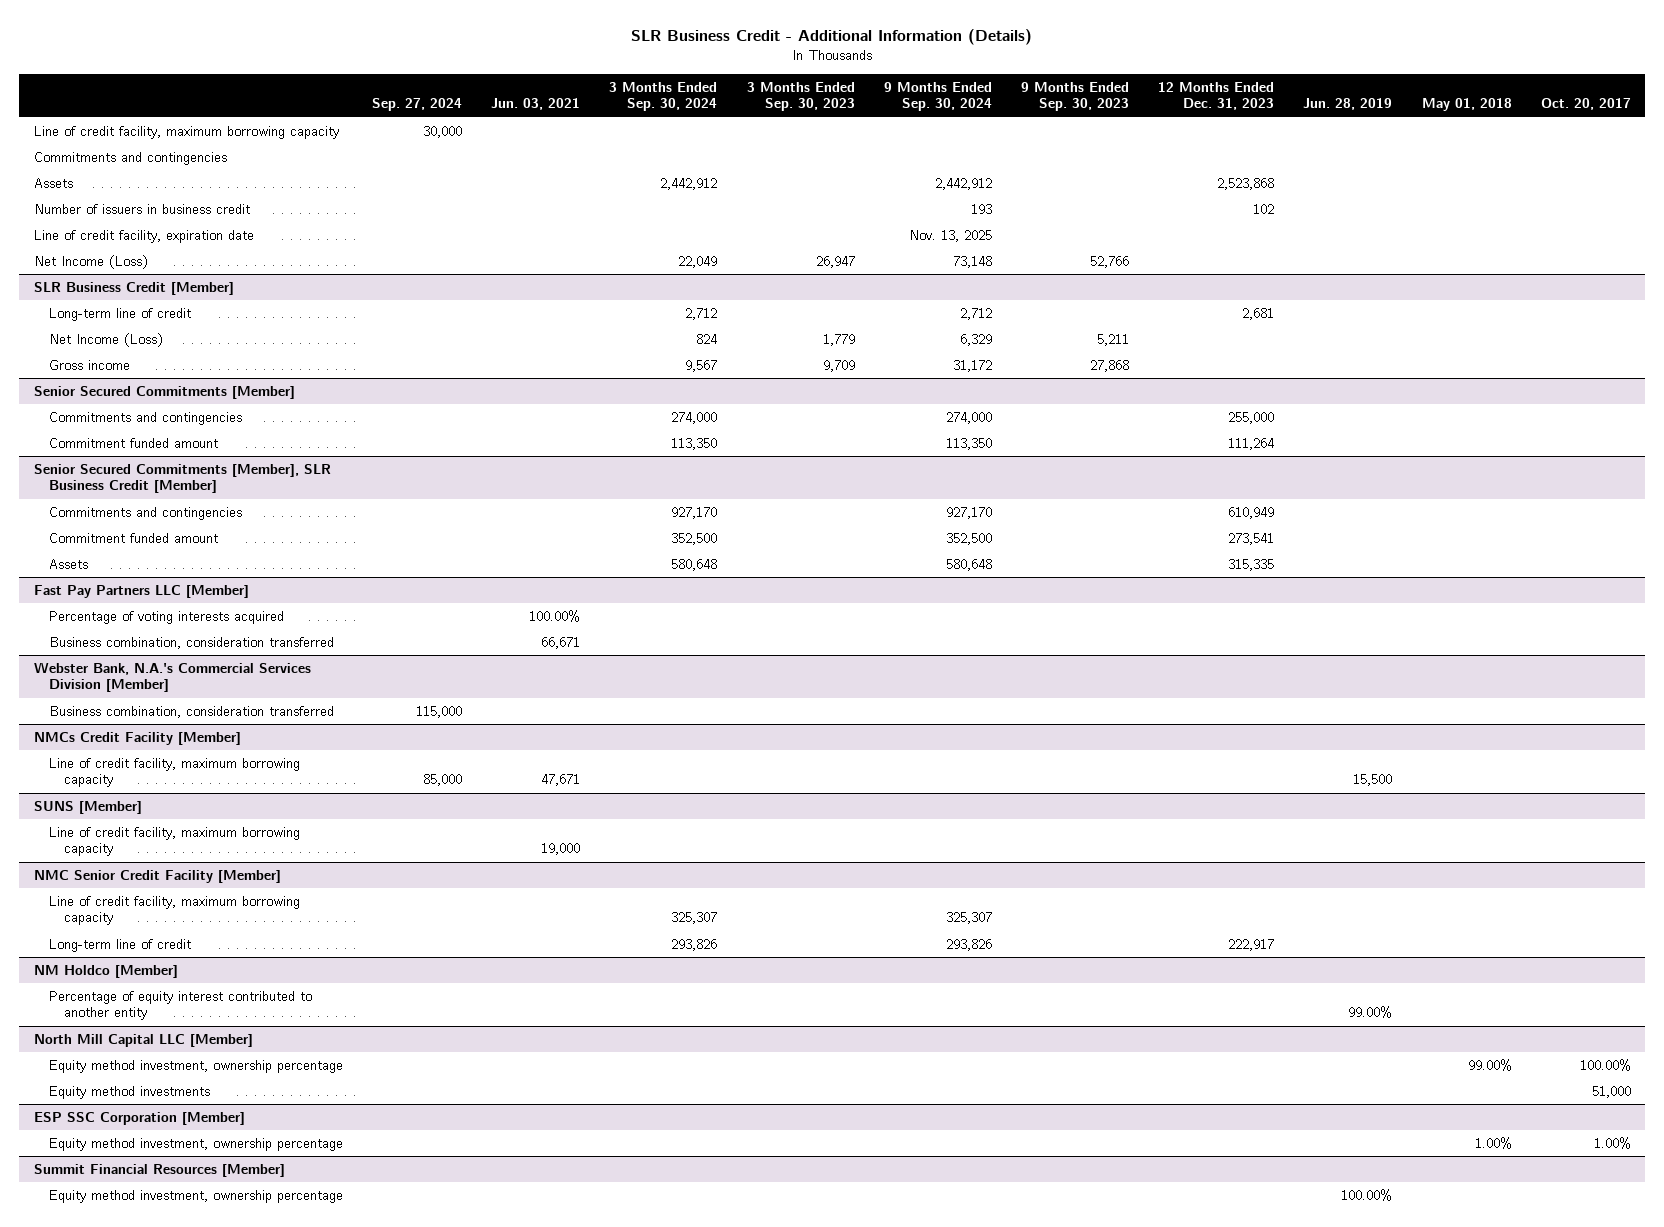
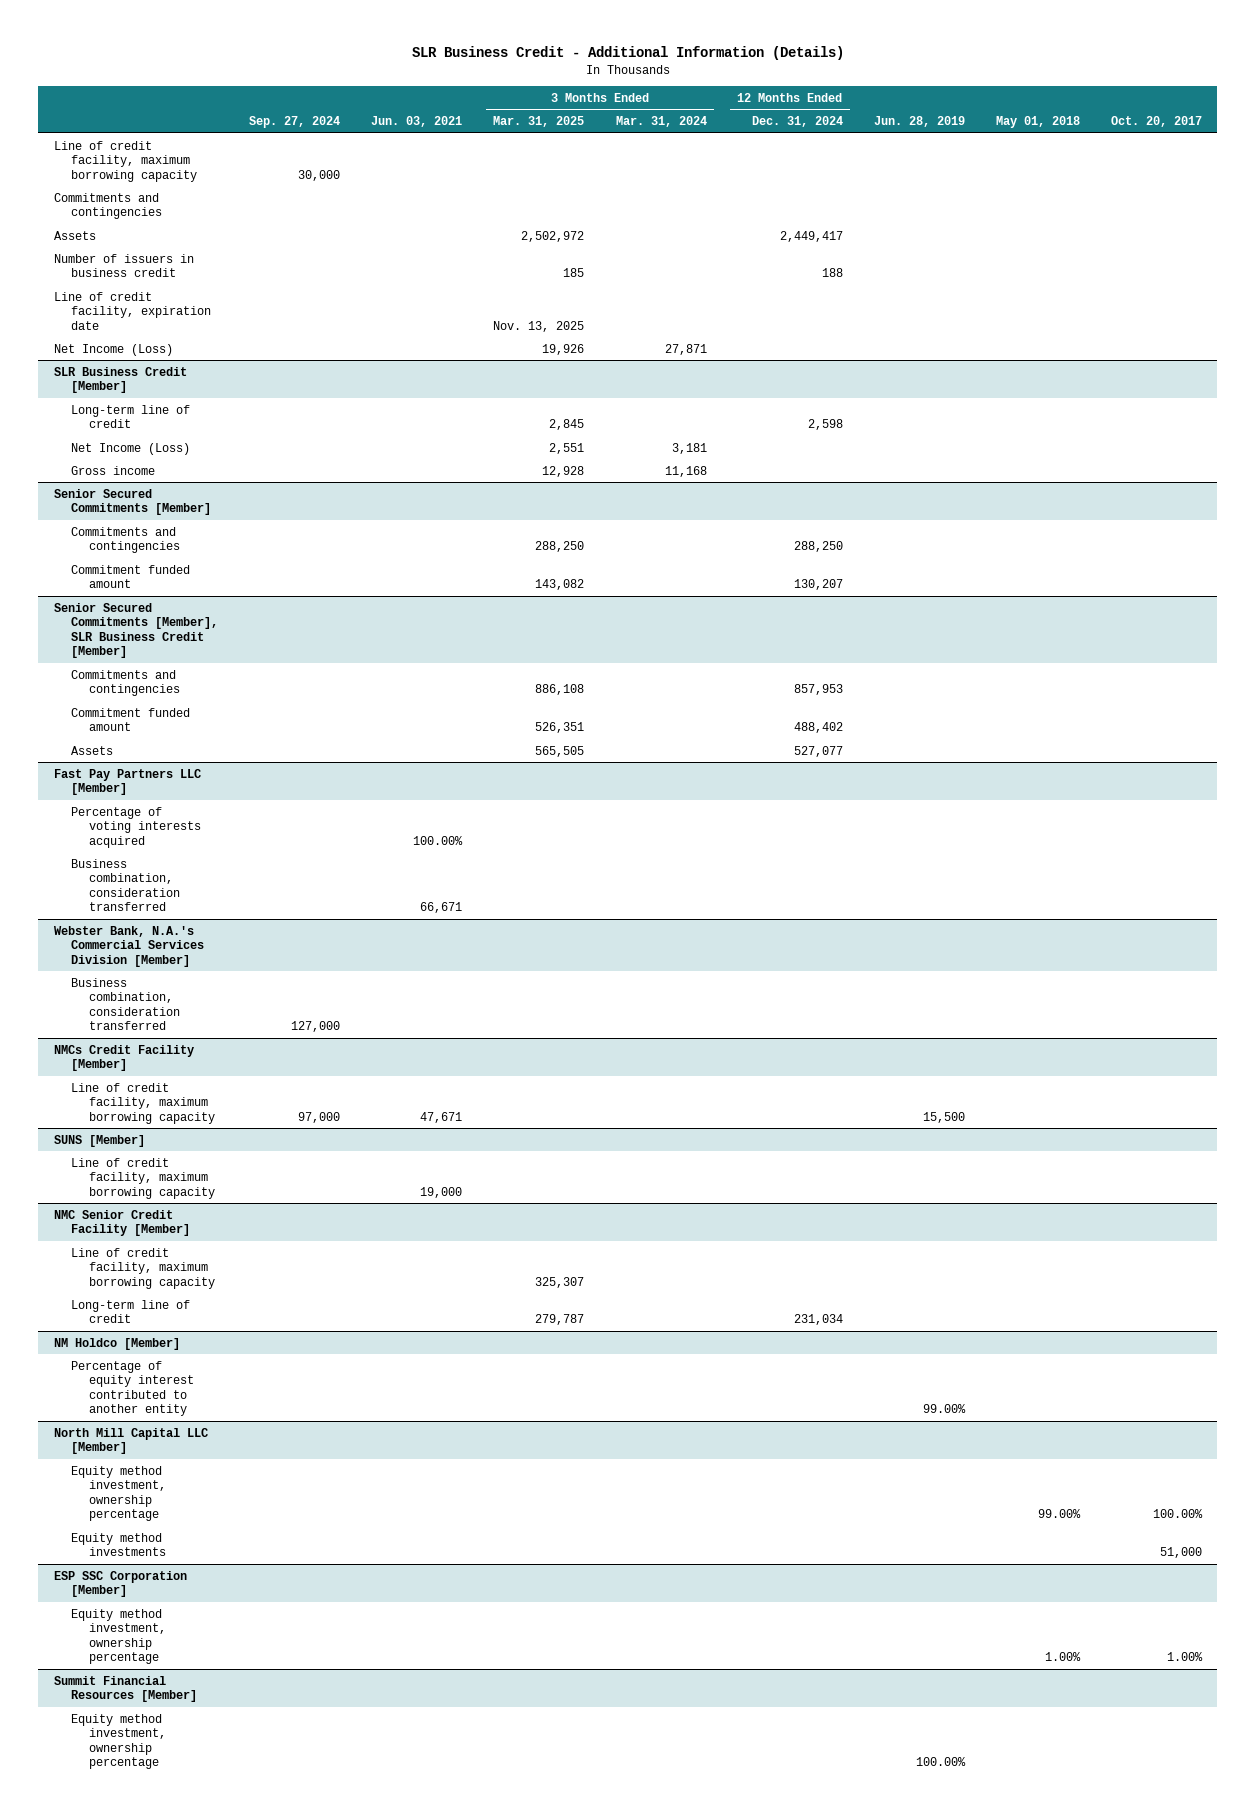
- | Sep. 27, 2024 | Jun. 03, 2021 | 3 Months Ended Sep. 30, 2024 | 3 Months Ended Sep. 30, 2023 | 9 Months Ended Sep. 30, 2024 | 9 Months Ended Sep. 30, 2023 | 12 Months Ended Dec. 31, 2023 | Jun. 28, 2019 | May 01, 2018 | Oct. 20, 2017
+ | Sep. 27, 2024 | Jun. 03, 2021 | 3 Months Ended Mar. 31, 2025 | 3 Months Ended Mar. 31, 2024 | 12 Months Ended Dec. 31, 2024 | Jun. 28, 2019 | May 01, 2018 | Oct. 20, 2017
@ Webster Bank, N.A.'s Commercial Services Division [Member]
- Business combination, consideration transferred | 115,000 | | | | | | | | |
+ Business combination, consideration transferred | 127,000 | | | | | | |
@ NMCs Credit Facility [Member]
- Line of credit facility, maximum borrowing capacity | 85,000 | 47,671 | | | | | | 15,500 | |
+ Line of credit facility, maximum borrowing capacity | 97,000 | 47,671 | | | | 15,500 | |

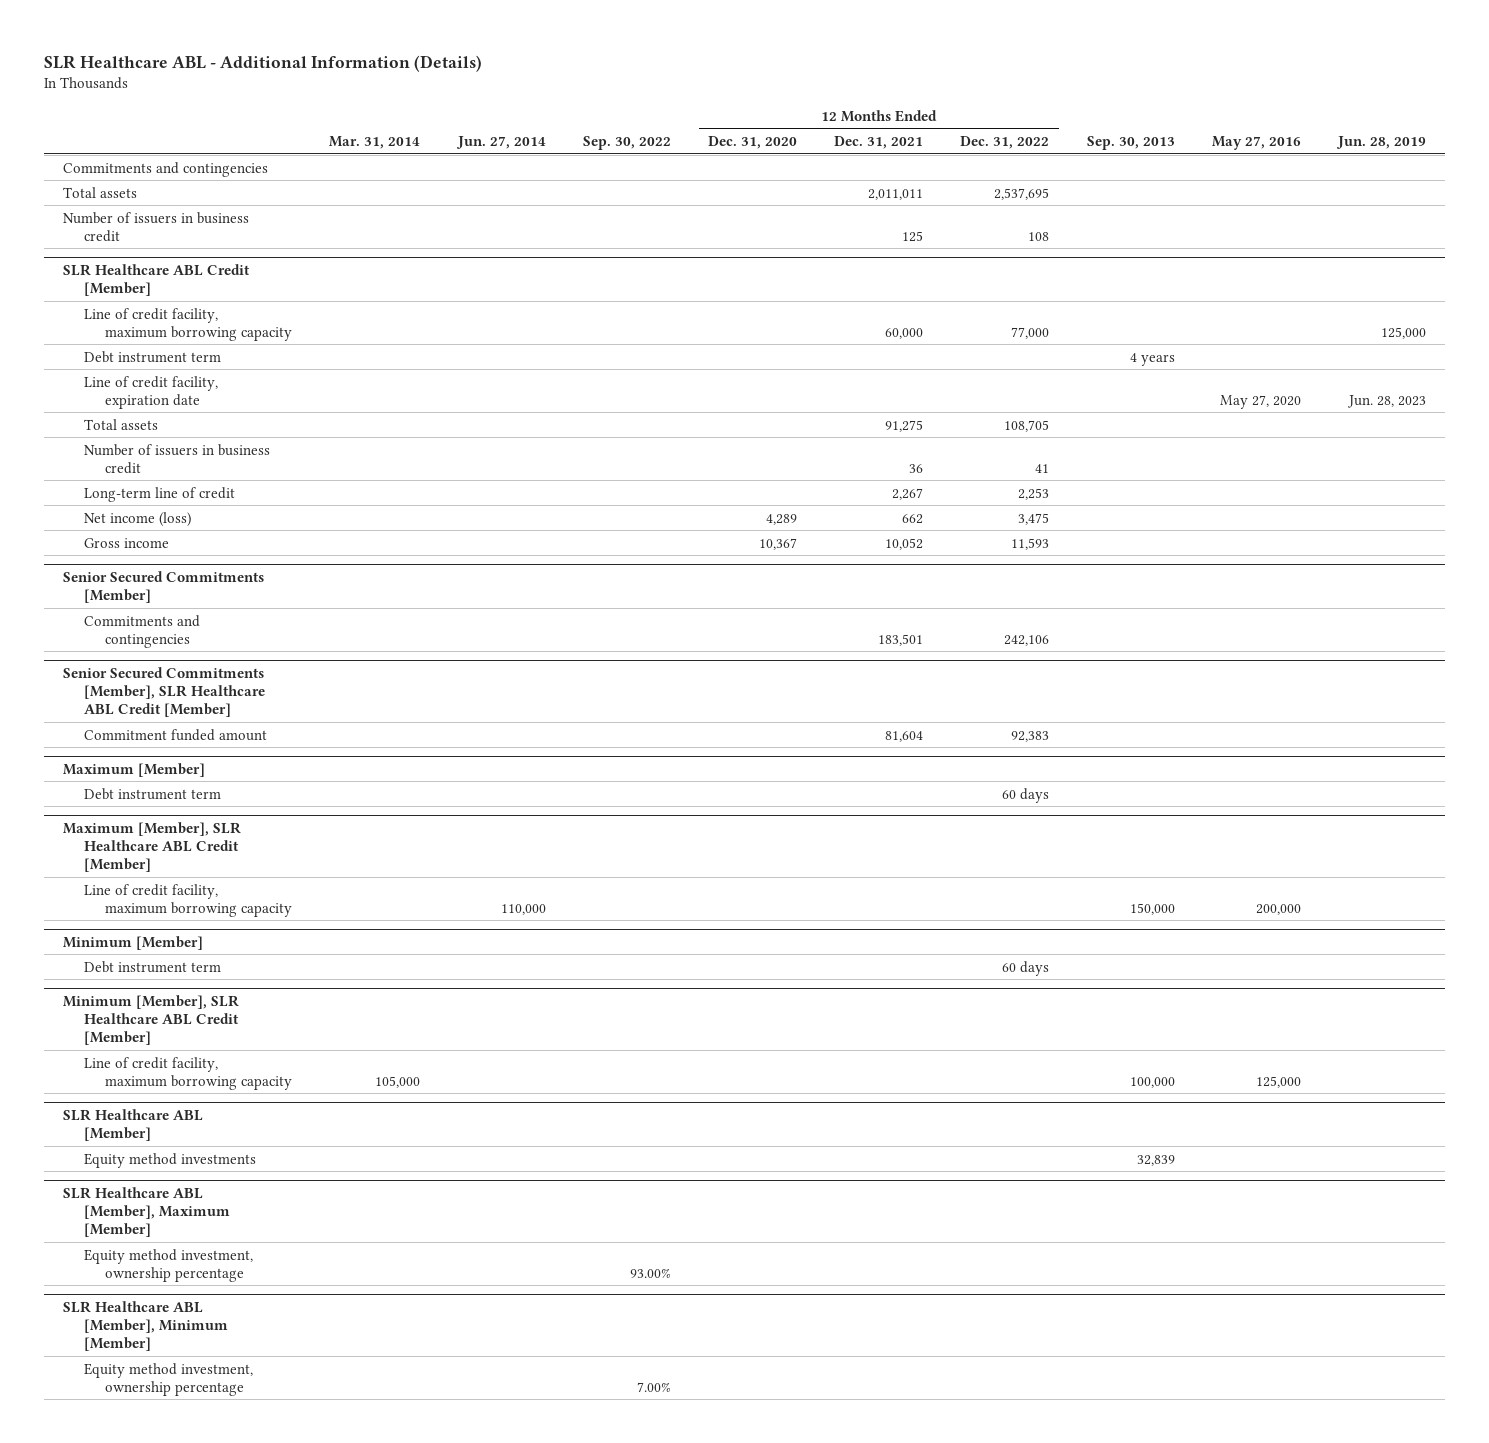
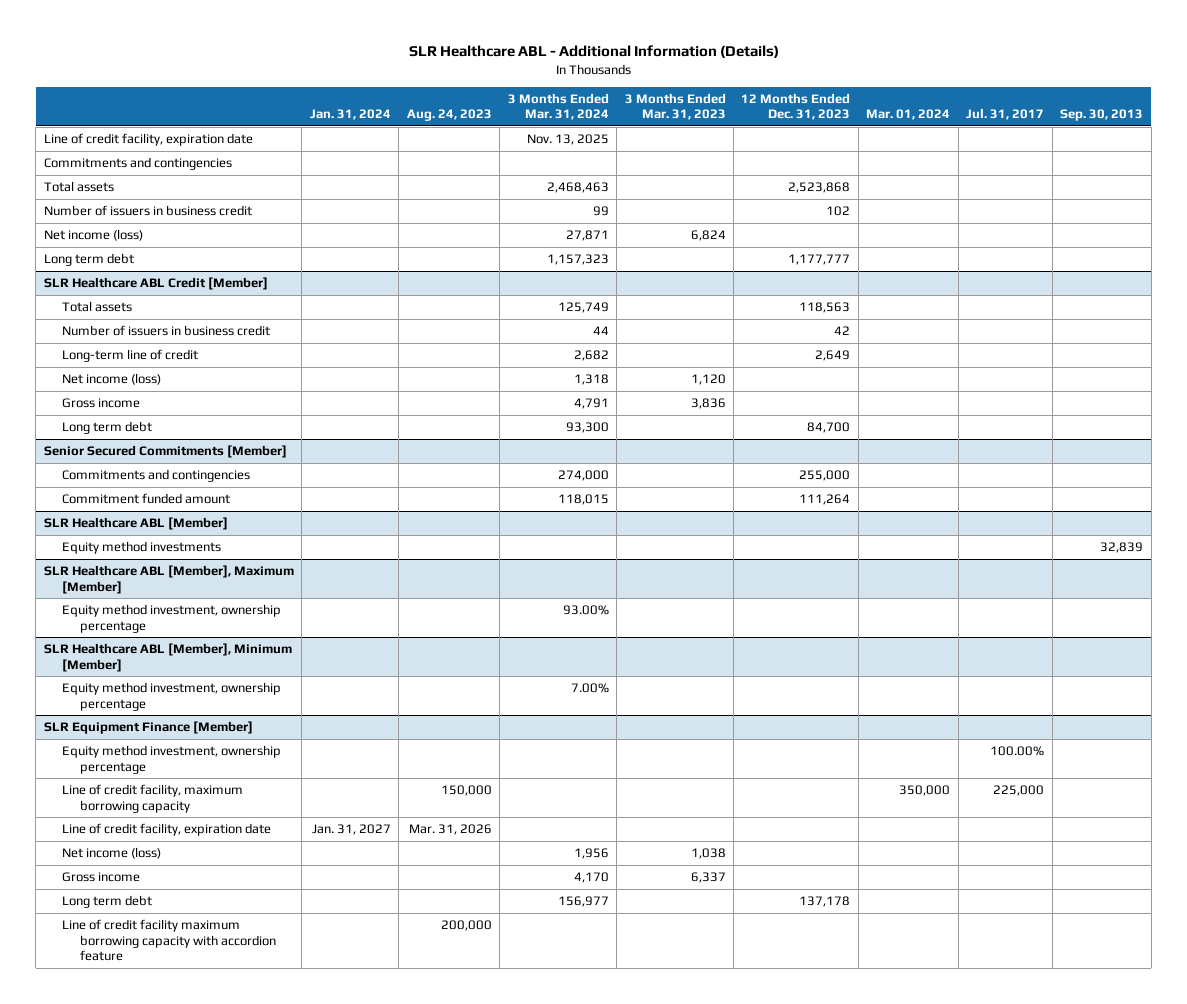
- | Mar. 31, 2014 | Jun. 27, 2014 | Sep. 30, 2022 | 12 Months Ended Dec. 31, 2020 | 12 Months Ended Dec. 31, 2021 | 12 Months Ended Dec. 31, 2022 | Sep. 30, 2013 | May 27, 2016 | Jun. 28, 2019
+ | Jan. 31, 2024 | Aug. 24, 2023 | 3 Months Ended Mar. 31, 2024 | 3 Months Ended Mar. 31, 2023 | 12 Months Ended Dec. 31, 2023 | Mar. 01, 2024 | Jul. 31, 2017 | Sep. 30, 2013
+ Line of credit facility, expiration date | | | Nov. 13, 2025 | | | | |
+ Net income (loss) | | | 27,871 | 6,824 | | | |
+ Long term debt | | | 1,157,323 | | 1,177,777 | | |
@ SLR Healthcare ABL Credit [Member]
- Line of credit facility, maximum borrowing capacity | | | | | 60,000 | 77,000 | | | 125,000
- Debt instrument term | | | | | | | 4 years | |
- Line of credit facility, expiration date | | | | | | | | May 27, 2020 | Jun. 28, 2023
+ Long term debt | | | 93,300 | | 84,700 | | |
- Senior Secured Commitments [Member], SLR Healthcare ABL Credit [Member]
- Commitment funded amount | | | | | 81,604 | 92,383 | | |
- Maximum [Member]
- Debt instrument term | | | | | | 60 days | | |
- Maximum [Member], SLR Healthcare ABL Credit [Member]
- Line of credit facility, maximum borrowing capacity | | 110,000 | | | | | 150,000 | 200,000 |
- Minimum [Member]
- Debt instrument term | | | | | | 60 days | | |
- Minimum [Member], SLR Healthcare ABL Credit [Member]
- Line of credit facility, maximum borrowing capacity | 105,000 | | | | | | 100,000 | 125,000 |
@ Senior Secured Commitments [Member]
+ Commitment funded amount | | | 118,015 | | 111,264 | | |
+ SLR Equipment Finance [Member]
+ Equity method investment, ownership percentage | | | | | | | 100.00% |
+ Line of credit facility, maximum borrowing capacity | | 150,000 | | | | 350,000 | 225,000 |
+ Line of credit facility, expiration date | Jan. 31, 2027 | Mar. 31, 2026 | | | | | |
+ Net income (loss) | | | 1,956 | 1,038 | | | |
+ Gross income | | | 4,170 | 6,337 | | | |
+ Long term debt | | | 156,977 | | 137,178 | | |
+ Line of credit facility maximum borrowing capacity with accordion feature | | 200,000 | | | | | |

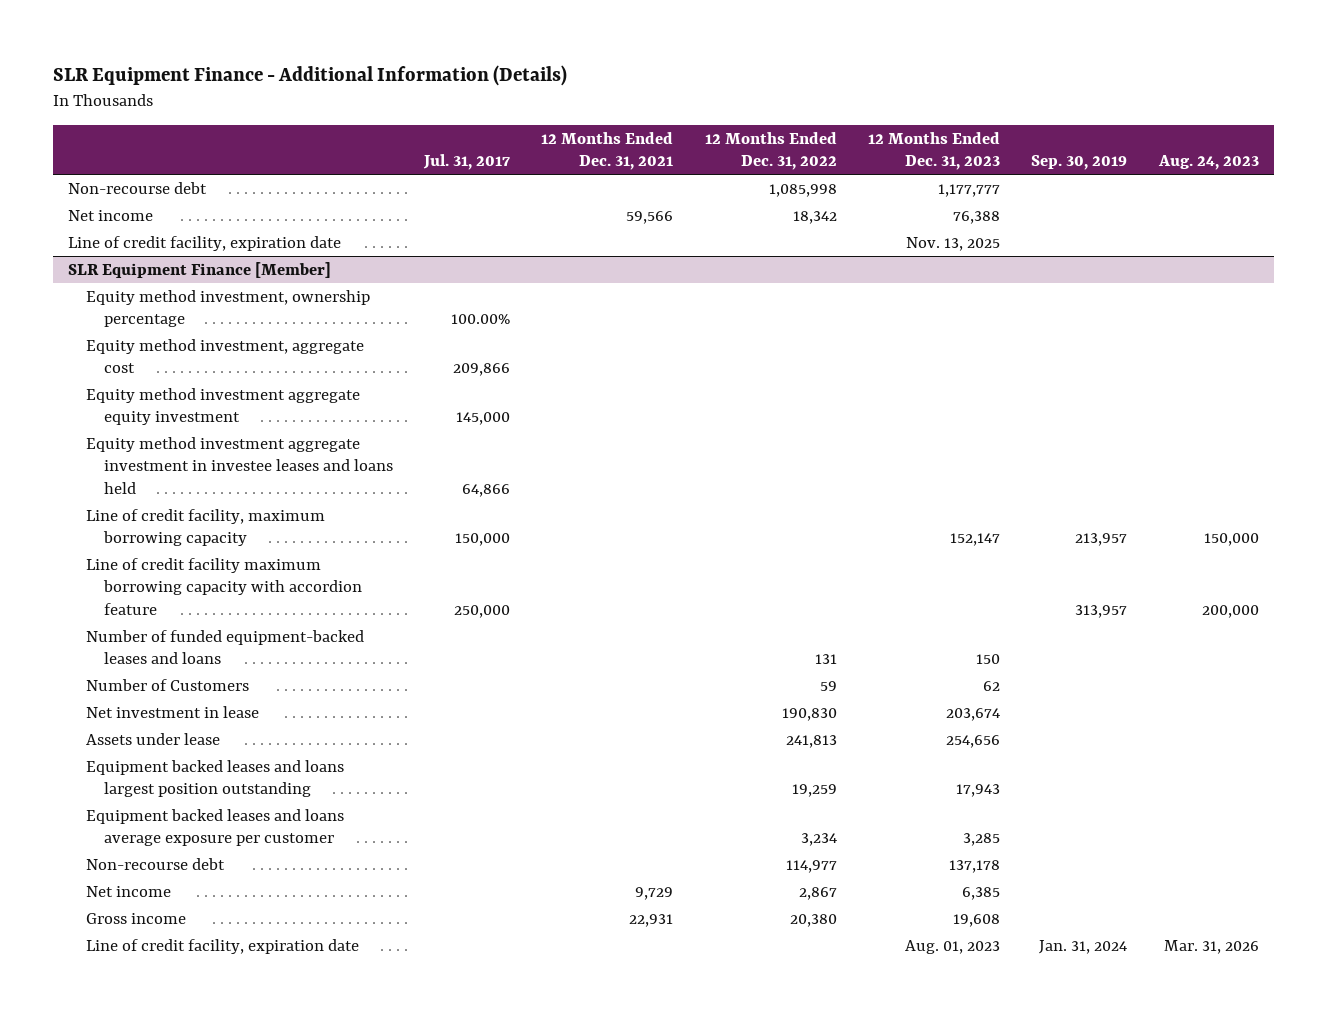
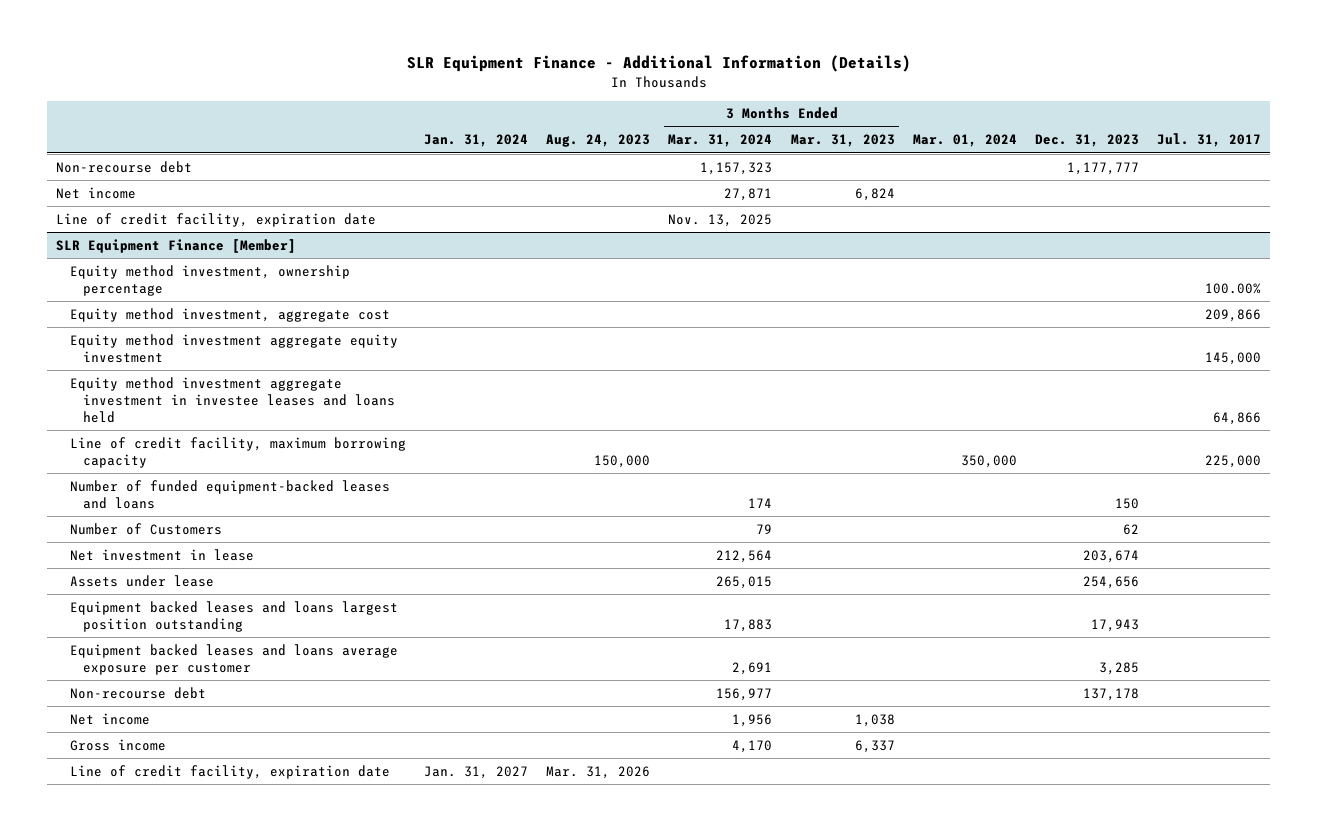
- | Jul. 31, 2017 | 12 Months Ended Dec. 31, 2021 | 12 Months Ended Dec. 31, 2022 | 12 Months Ended Dec. 31, 2023 | Sep. 30, 2019 | Aug. 24, 2023
+ | Jan. 31, 2024 | Aug. 24, 2023 | 3 Months Ended Mar. 31, 2024 | 3 Months Ended Mar. 31, 2023 | Mar. 01, 2024 | Dec. 31, 2023 | Jul. 31, 2017
@ SLR Equipment Finance [Member]
- Line of credit facility, maximum borrowing capacity | 150,000 | | | 152,147 | 213,957 | 150,000
- Line of credit facility maximum borrowing capacity with accordion feature | 250,000 | | | | 313,957 | 200,000
+ Line of credit facility, maximum borrowing capacity | | 150,000 | | | 350,000 | | 225,000

